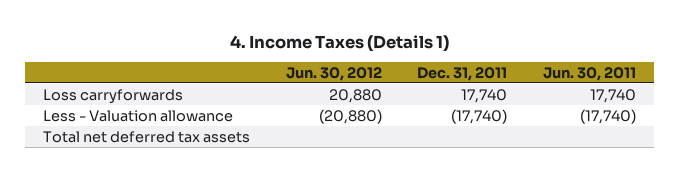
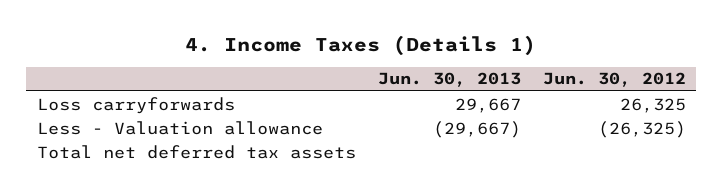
- | Jun. 30, 2012 | Dec. 31, 2011 | Jun. 30, 2011
+ | Jun. 30, 2013 | Jun. 30, 2012
- Loss carryforwards | 20,880 | 17,740 | 17,740
- Less - Valuation allowance | (20,880) | (17,740) | (17,740)
+ Loss carryforwards | 29,667 | 26,325
+ Less - Valuation allowance | (29,667) | (26,325)

